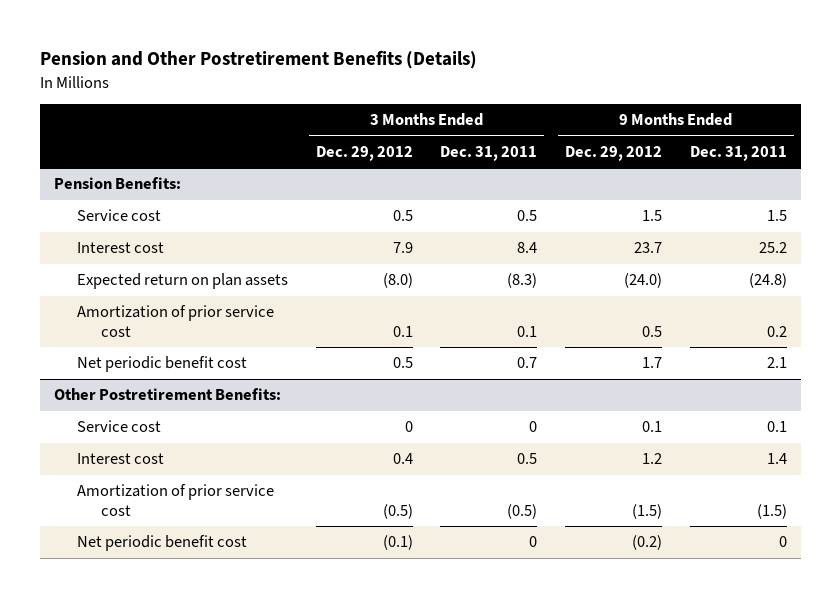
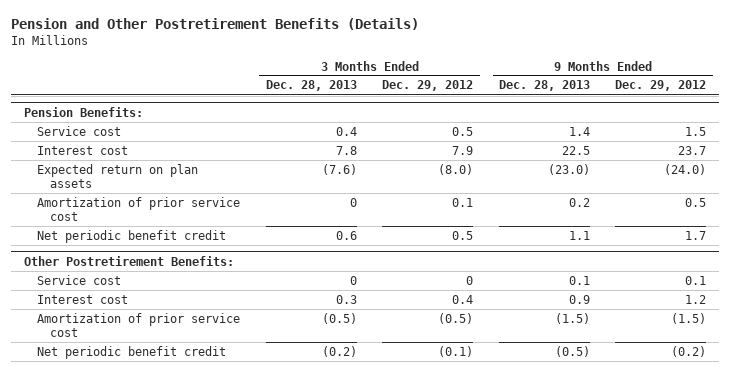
- | 3 Months Ended Dec. 29, 2012 | 3 Months Ended Dec. 31, 2011 | 9 Months Ended Dec. 29, 2012 | 9 Months Ended Dec. 31, 2011
+ | 3 Months Ended Dec. 28, 2013 | 3 Months Ended Dec. 29, 2012 | 9 Months Ended Dec. 28, 2013 | 9 Months Ended Dec. 29, 2012
@ Pension Benefits:
- Net periodic benefit cost | 0.5 | 0.7 | 1.7 | 2.1
+ Net periodic benefit credit | 0.6 | 0.5 | 1.1 | 1.7
@ Other Postretirement Benefits:
- Net periodic benefit cost | (0.1) | 0 | (0.2) | 0
+ Net periodic benefit credit | (0.2) | (0.1) | (0.5) | (0.2)

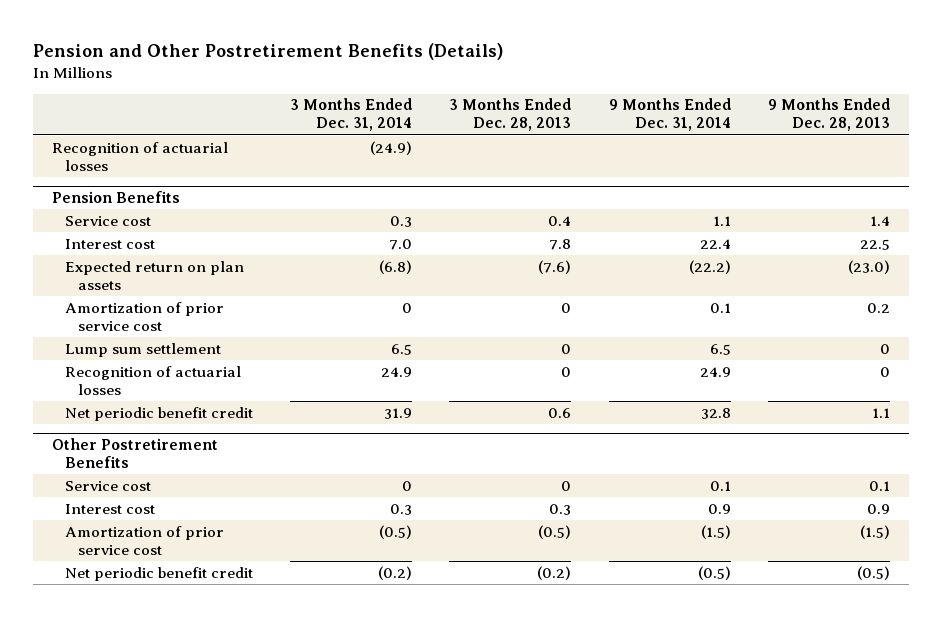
- | 3 Months Ended Dec. 28, 2013 | 3 Months Ended Dec. 29, 2012 | 9 Months Ended Dec. 28, 2013 | 9 Months Ended Dec. 29, 2012
+ | 3 Months Ended Dec. 31, 2014 | 3 Months Ended Dec. 28, 2013 | 9 Months Ended Dec. 31, 2014 | 9 Months Ended Dec. 28, 2013
- Pension Benefits:
+ Recognition of actuarial losses | (24.9) | | |
+ Pension Benefits
+ Lump sum settlement | 6.5 | 0 | 6.5 | 0
+ Recognition of actuarial losses | 24.9 | 0 | 24.9 | 0
- Other Postretirement Benefits:
+ Other Postretirement Benefits

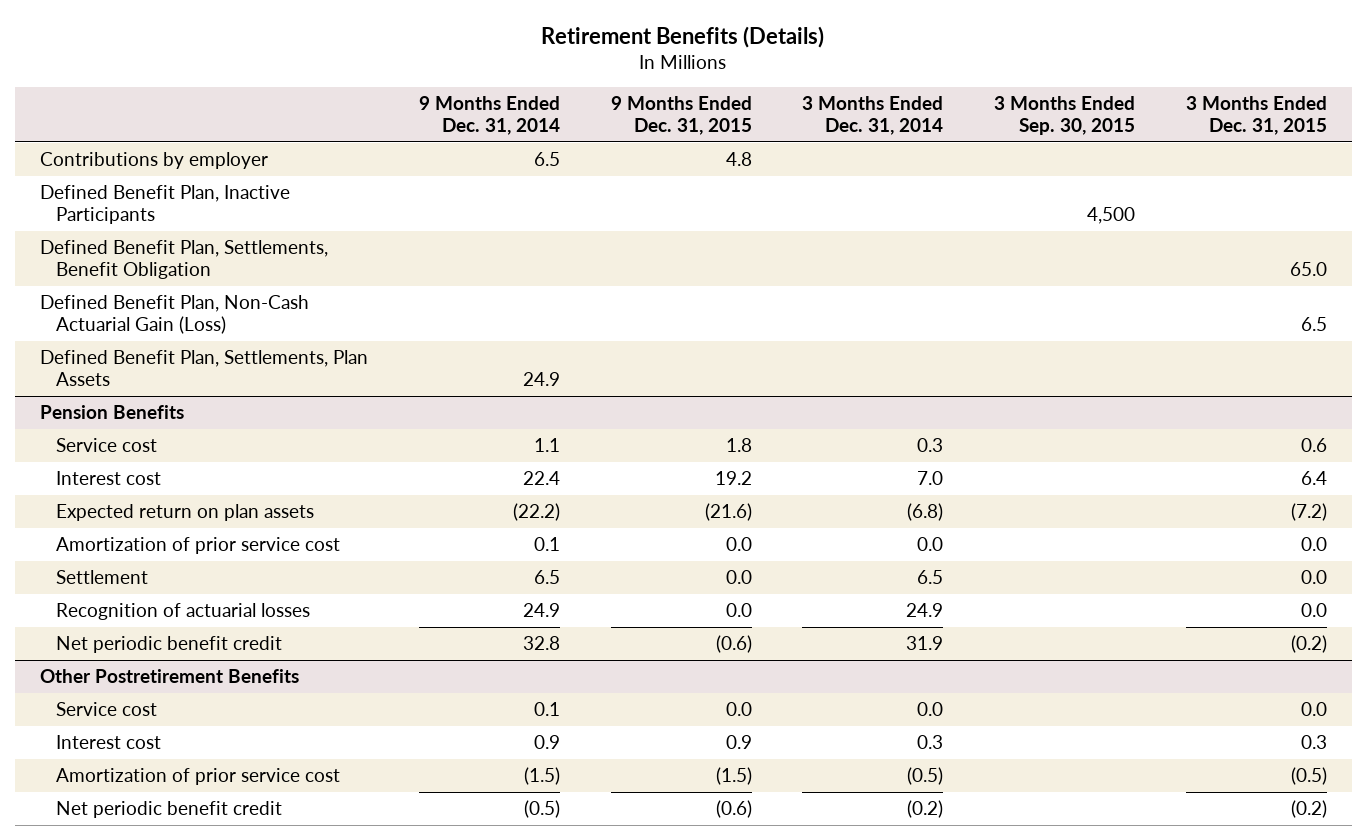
- Pension and Other Postretirement Benefits (Details)
+ Retirement Benefits (Details)
- | 3 Months Ended Dec. 31, 2014 | 3 Months Ended Dec. 28, 2013 | 9 Months Ended Dec. 31, 2014 | 9 Months Ended Dec. 28, 2013
+ | 9 Months Ended Dec. 31, 2014 | 9 Months Ended Dec. 31, 2015 | 3 Months Ended Dec. 31, 2014 | 3 Months Ended Sep. 30, 2015 | 3 Months Ended Dec. 31, 2015
- Recognition of actuarial losses | (24.9) | | |
+ Contributions by employer | 6.5 | 4.8 | | |
+ Defined Benefit Plan, Inactive Participants | | | | 4,500 |
+ Defined Benefit Plan, Settlements, Benefit Obligation | | | | | 65.0
+ Defined Benefit Plan, Non-Cash Actuarial Gain (Loss) | | | | | 6.5
+ Defined Benefit Plan, Settlements, Plan Assets | 24.9 | | | |
@ Pension Benefits
- Amortization of prior service cost | 0 | 0 | 0.1 | 0.2
- Lump sum settlement | 6.5 | 0 | 6.5 | 0
+ Amortization of prior service cost | 0.1 | 0.0 | 0.0 | | 0.0
+ Settlement | 6.5 | 0.0 | 6.5 | | 0.0
@ Other Postretirement Benefits
- Service cost | 0 | 0 | 0.1 | 0.1
+ Service cost | 0.1 | 0.0 | 0.0 | | 0.0

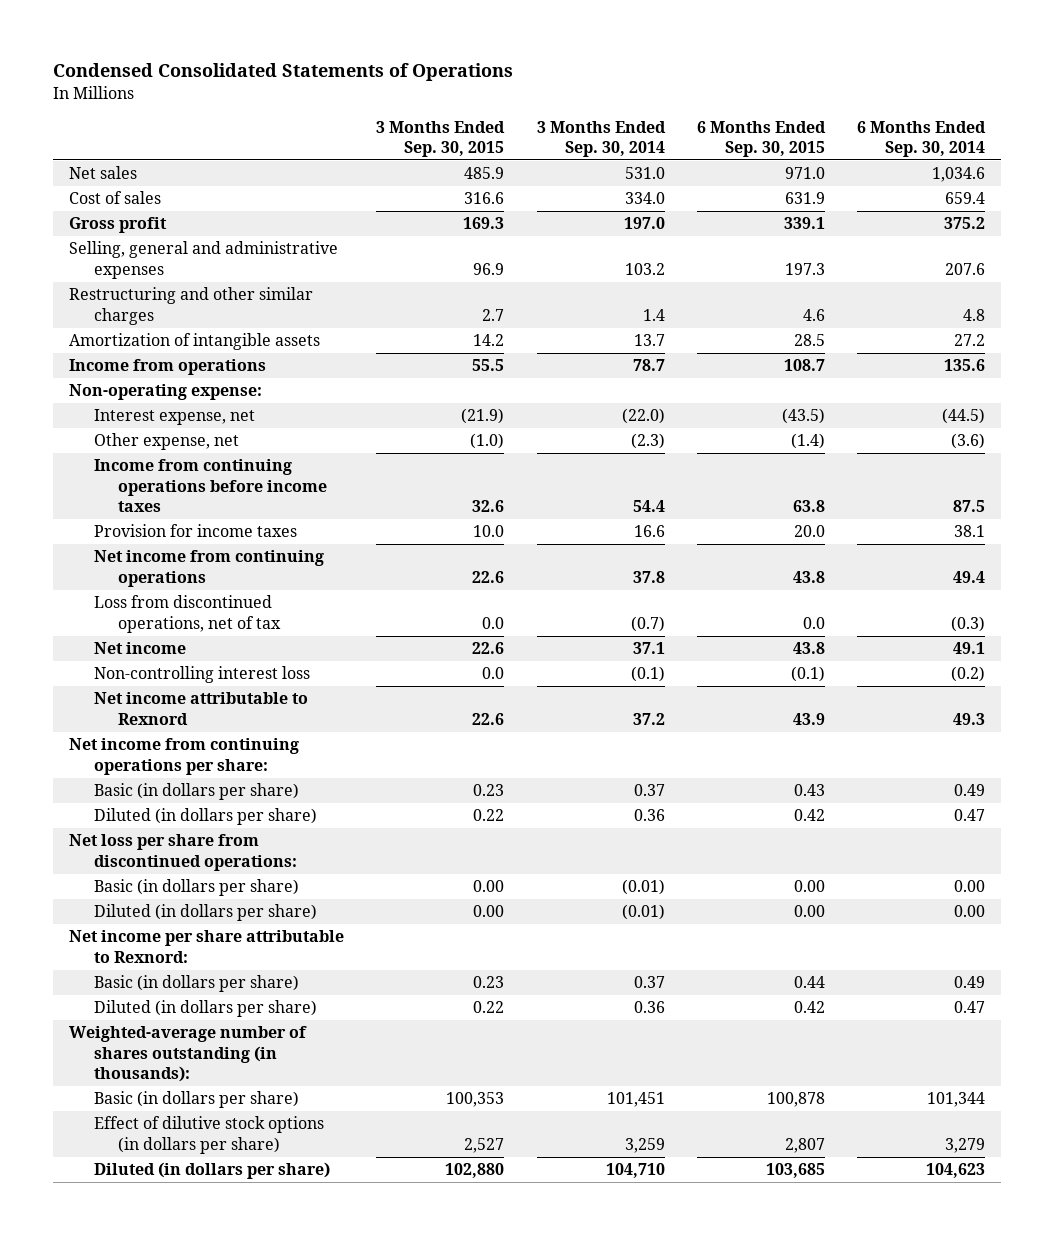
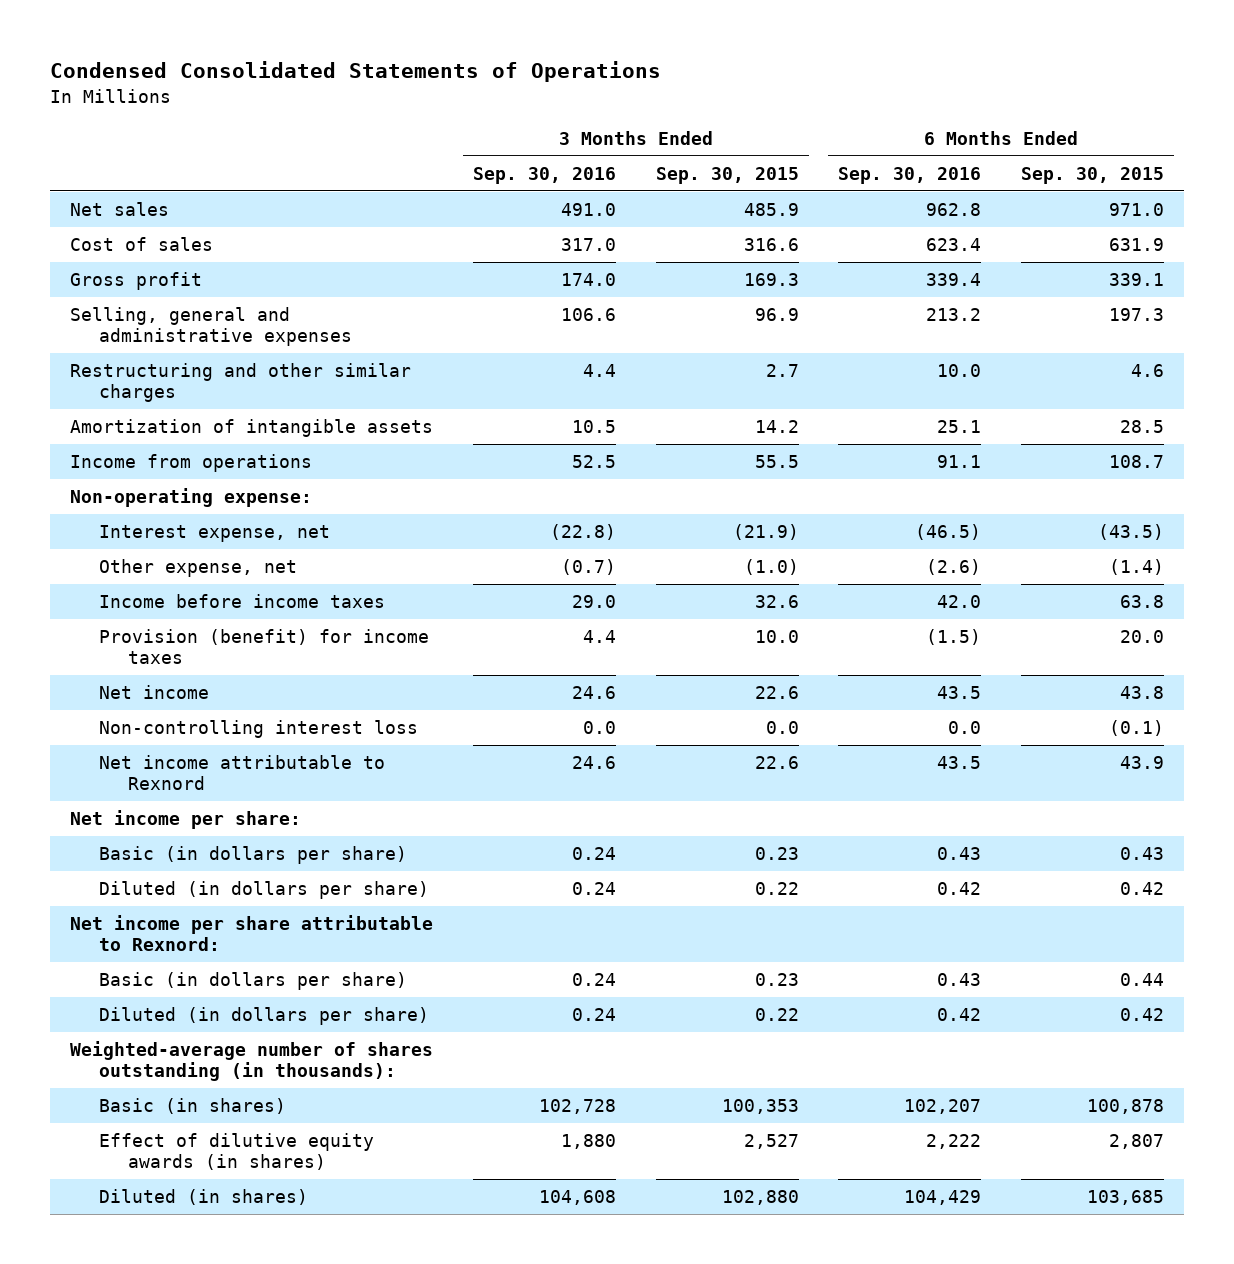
- | 3 Months Ended Sep. 30, 2015 | 3 Months Ended Sep. 30, 2014 | 6 Months Ended Sep. 30, 2015 | 6 Months Ended Sep. 30, 2014
+ | 3 Months Ended Sep. 30, 2016 | 3 Months Ended Sep. 30, 2015 | 6 Months Ended Sep. 30, 2016 | 6 Months Ended Sep. 30, 2015
- Income from continuing operations before income taxes | 32.6 | 54.4 | 63.8 | 87.5
- Provision for income taxes | 10.0 | 16.6 | 20.0 | 38.1
- Net income from continuing operations | 22.6 | 37.8 | 43.8 | 49.4
- Loss from discontinued operations, net of tax | 0.0 | (0.7) | 0.0 | (0.3)
+ Income before income taxes | 29.0 | 32.6 | 42.0 | 63.8
+ Provision (benefit) for income taxes | 4.4 | 10.0 | (1.5) | 20.0
- Net income from continuing operations per share:
+ Net income per share:
- Net loss per share from discontinued operations:
- Basic (in dollars per share) | 0.00 | (0.01) | 0.00 | 0.00
- Diluted (in dollars per share) | 0.00 | (0.01) | 0.00 | 0.00
- Basic (in dollars per share) | 100,353 | 101,451 | 100,878 | 101,344
- Effect of dilutive stock options (in dollars per share) | 2,527 | 3,259 | 2,807 | 3,279
- Diluted (in dollars per share) | 102,880 | 104,710 | 103,685 | 104,623
+ Basic (in shares) | 102,728 | 100,353 | 102,207 | 100,878
+ Effect of dilutive equity awards (in shares) | 1,880 | 2,527 | 2,222 | 2,807
+ Diluted (in shares) | 104,608 | 102,880 | 104,429 | 103,685

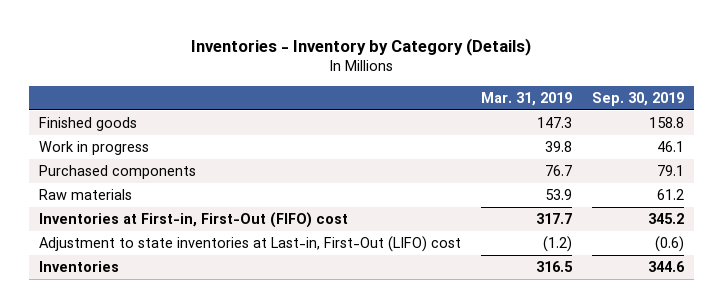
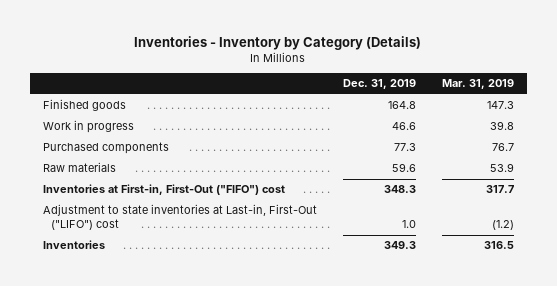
- | Mar. 31, 2019 | Sep. 30, 2019
+ | Dec. 31, 2019 | Mar. 31, 2019
- Inventories at First-in, First-Out (FIFO) cost | 317.7 | 345.2
- Adjustment to state inventories at Last-in, First-Out (LIFO) cost | (1.2) | (0.6)
+ Inventories at First-in, First-Out ("FIFO") cost | 348.3 | 317.7
+ Adjustment to state inventories at Last-in, First-Out ("LIFO") cost | 1.0 | (1.2)

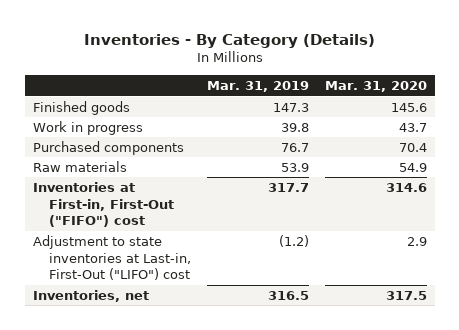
- Inventories - Inventory by Category (Details)
+ Inventories - By Category (Details)
- | Dec. 31, 2019 | Mar. 31, 2019
+ | Mar. 31, 2019 | Mar. 31, 2020
- Inventories | 349.3 | 316.5
+ Inventories, net | 316.5 | 317.5

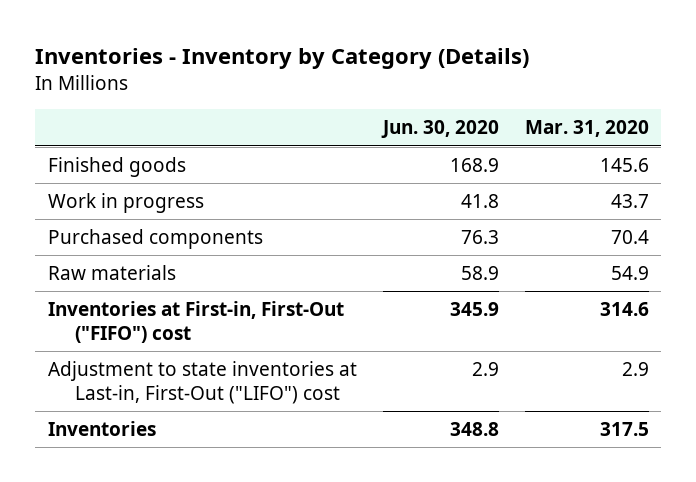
- Inventories - By Category (Details)
+ Inventories - Inventory by Category (Details)
- | Mar. 31, 2019 | Mar. 31, 2020
+ | Jun. 30, 2020 | Mar. 31, 2020
- Inventories, net | 316.5 | 317.5
+ Inventories | 348.8 | 317.5

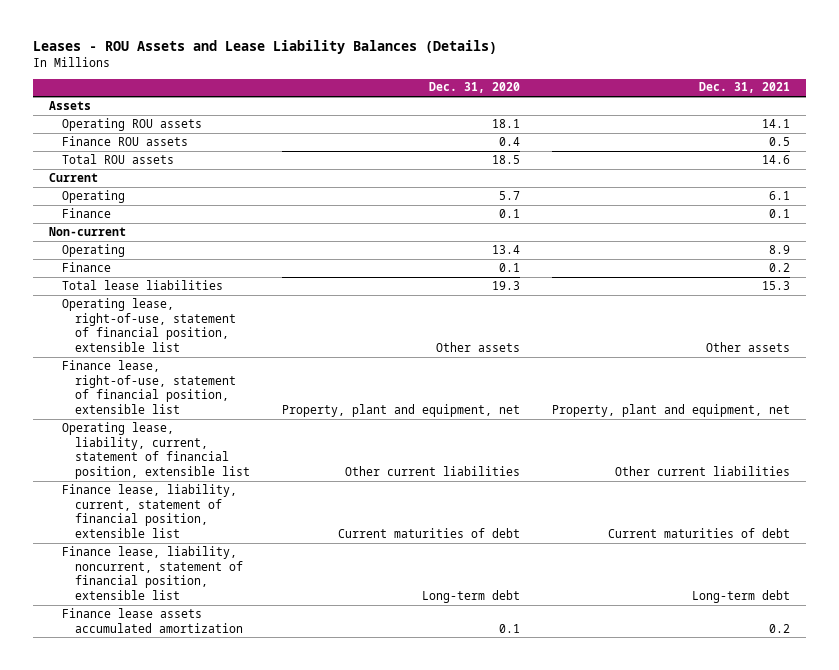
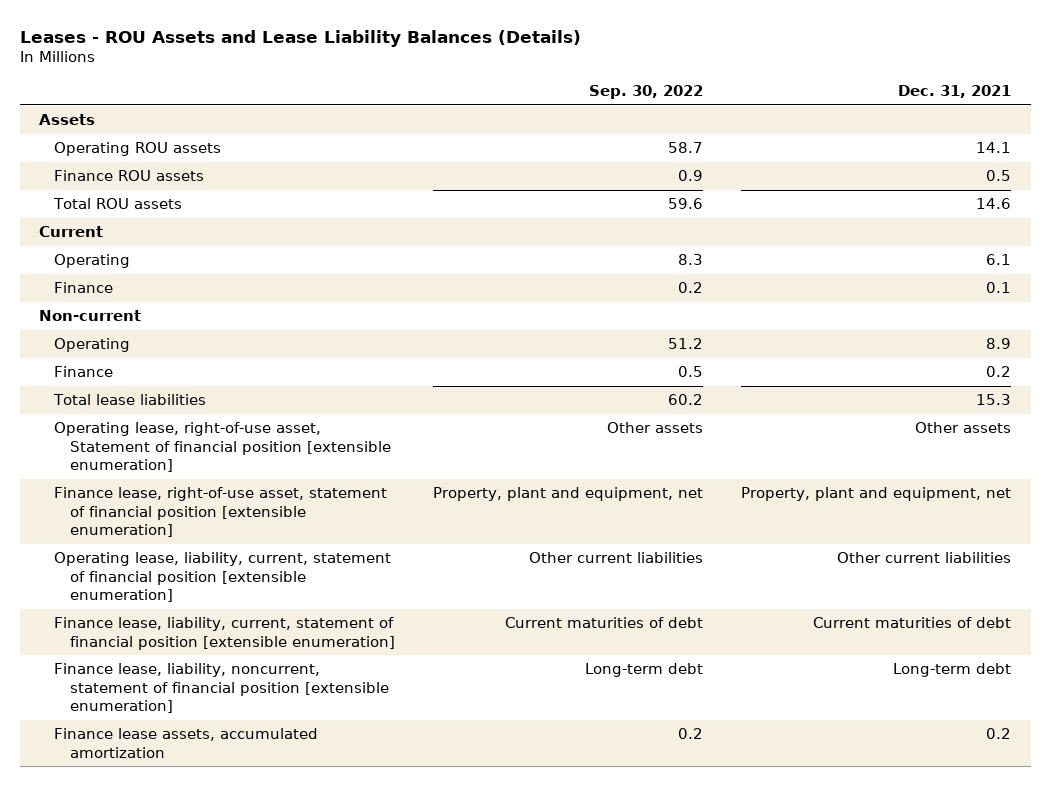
- | Dec. 31, 2020 | Dec. 31, 2021
+ | Sep. 30, 2022 | Dec. 31, 2021
- Operating lease, right-of-use, statement of financial position, extensible list | Other assets | Other assets
- Finance lease, right-of-use, statement of financial position, extensible list | Property, plant and equipment, net | Property, plant and equipment, net
- Operating lease, liability, current, statement of financial position, extensible list | Other current liabilities | Other current liabilities
- Finance lease, liability, current, statement of financial position, extensible list | Current maturities of debt | Current maturities of debt
- Finance lease, liability, noncurrent, statement of financial position, extensible list | Long-term debt | Long-term debt
- Finance lease assets accumulated amortization | 0.1 | 0.2
+ Operating lease, right-of-use asset, Statement of financial position [extensible enumeration] | Other assets | Other assets
+ Finance lease, right-of-use asset, statement of financial position [extensible enumeration] | Property, plant and equipment, net | Property, plant and equipment, net
+ Operating lease, liability, current, statement of financial position [extensible enumeration] | Other current liabilities | Other current liabilities
+ Finance lease, liability, current, statement of financial position [extensible enumeration] | Current maturities of debt | Current maturities of debt
+ Finance lease, liability, noncurrent, statement of financial position [extensible enumeration] | Long-term debt | Long-term debt
+ Finance lease assets, accumulated amortization | 0.2 | 0.2

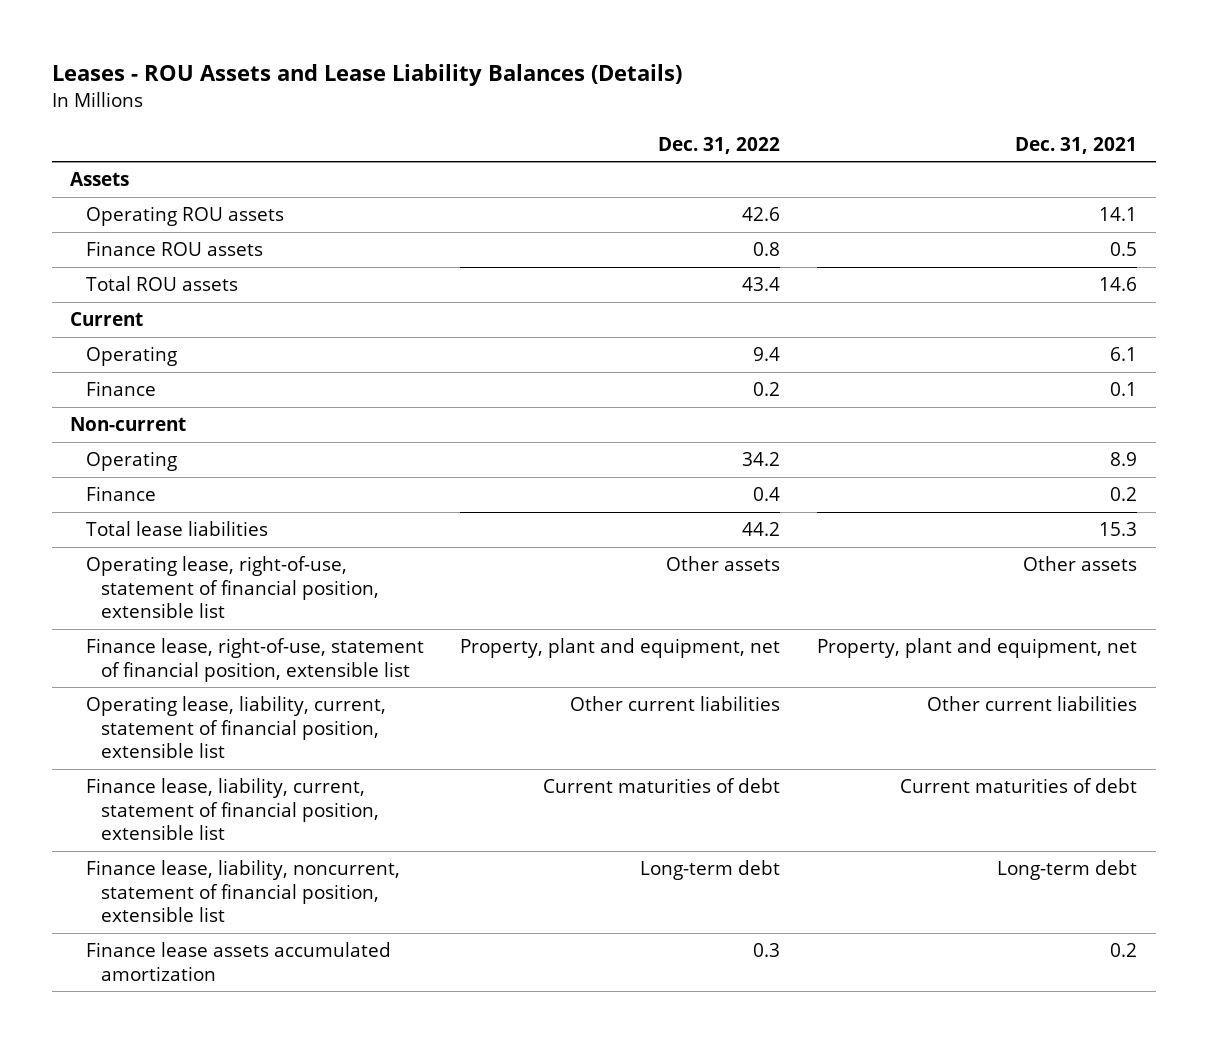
- | Sep. 30, 2022 | Dec. 31, 2021
+ | Dec. 31, 2022 | Dec. 31, 2021
- Operating lease, right-of-use asset, Statement of financial position [extensible enumeration] | Other assets | Other assets
- Finance lease, right-of-use asset, statement of financial position [extensible enumeration] | Property, plant and equipment, net | Property, plant and equipment, net
- Operating lease, liability, current, statement of financial position [extensible enumeration] | Other current liabilities | Other current liabilities
- Finance lease, liability, current, statement of financial position [extensible enumeration] | Current maturities of debt | Current maturities of debt
- Finance lease, liability, noncurrent, statement of financial position [extensible enumeration] | Long-term debt | Long-term debt
- Finance lease assets, accumulated amortization | 0.2 | 0.2
+ Operating lease, right-of-use, statement of financial position, extensible list | Other assets | Other assets
+ Finance lease, right-of-use, statement of financial position, extensible list | Property, plant and equipment, net | Property, plant and equipment, net
+ Operating lease, liability, current, statement of financial position, extensible list | Other current liabilities | Other current liabilities
+ Finance lease, liability, current, statement of financial position, extensible list | Current maturities of debt | Current maturities of debt
+ Finance lease, liability, noncurrent, statement of financial position, extensible list | Long-term debt | Long-term debt
+ Finance lease assets accumulated amortization | 0.3 | 0.2

